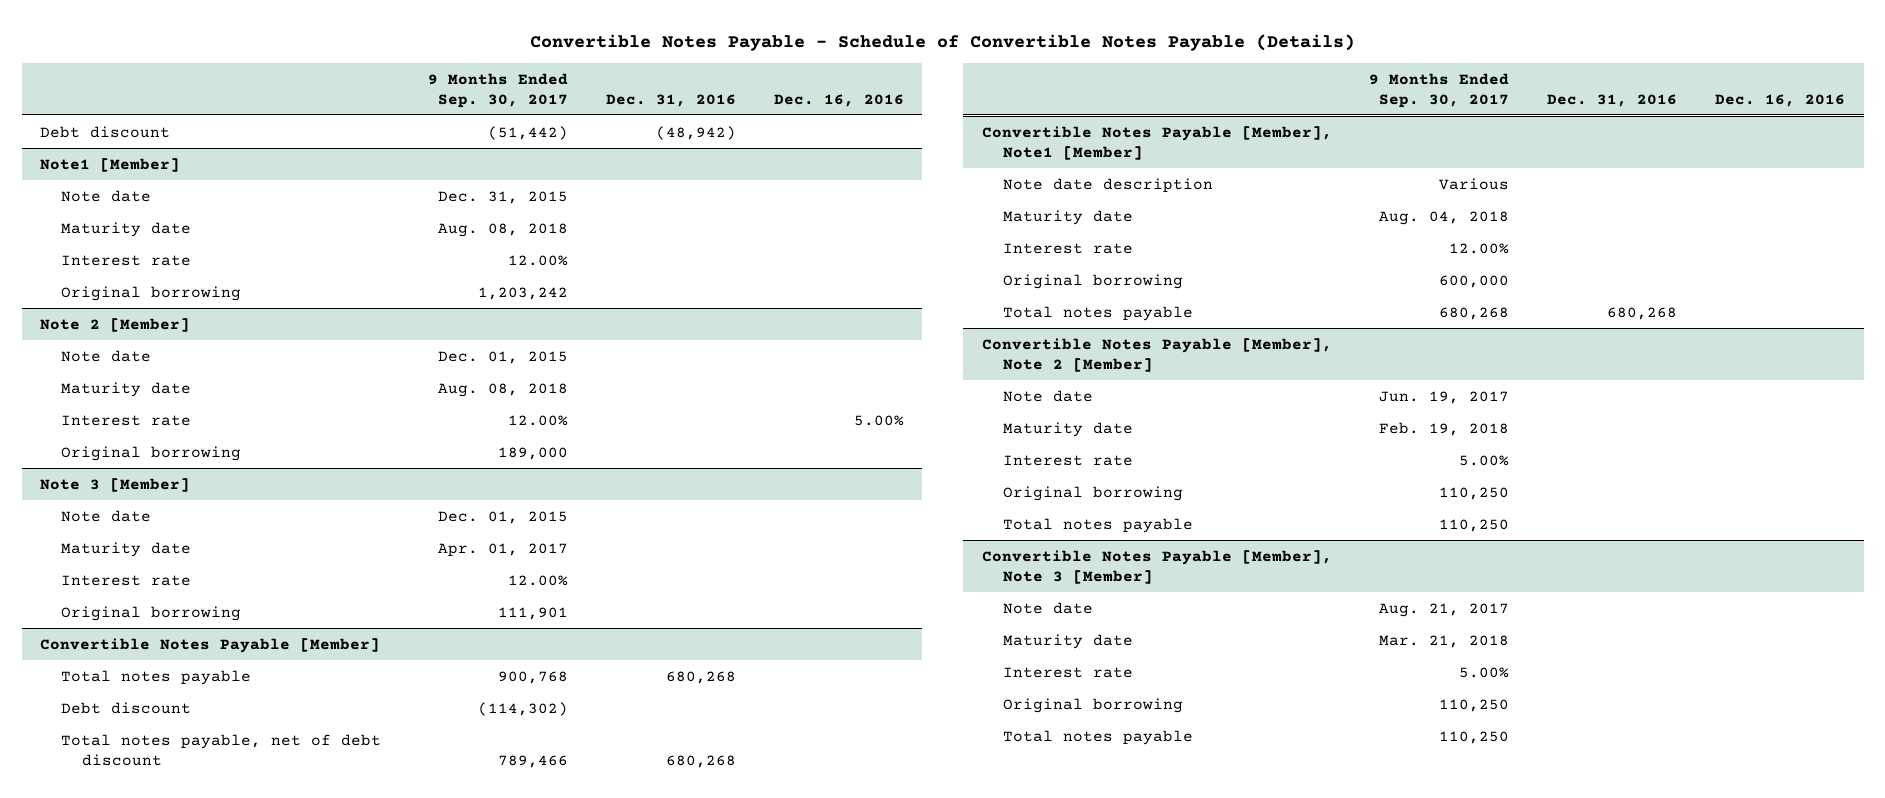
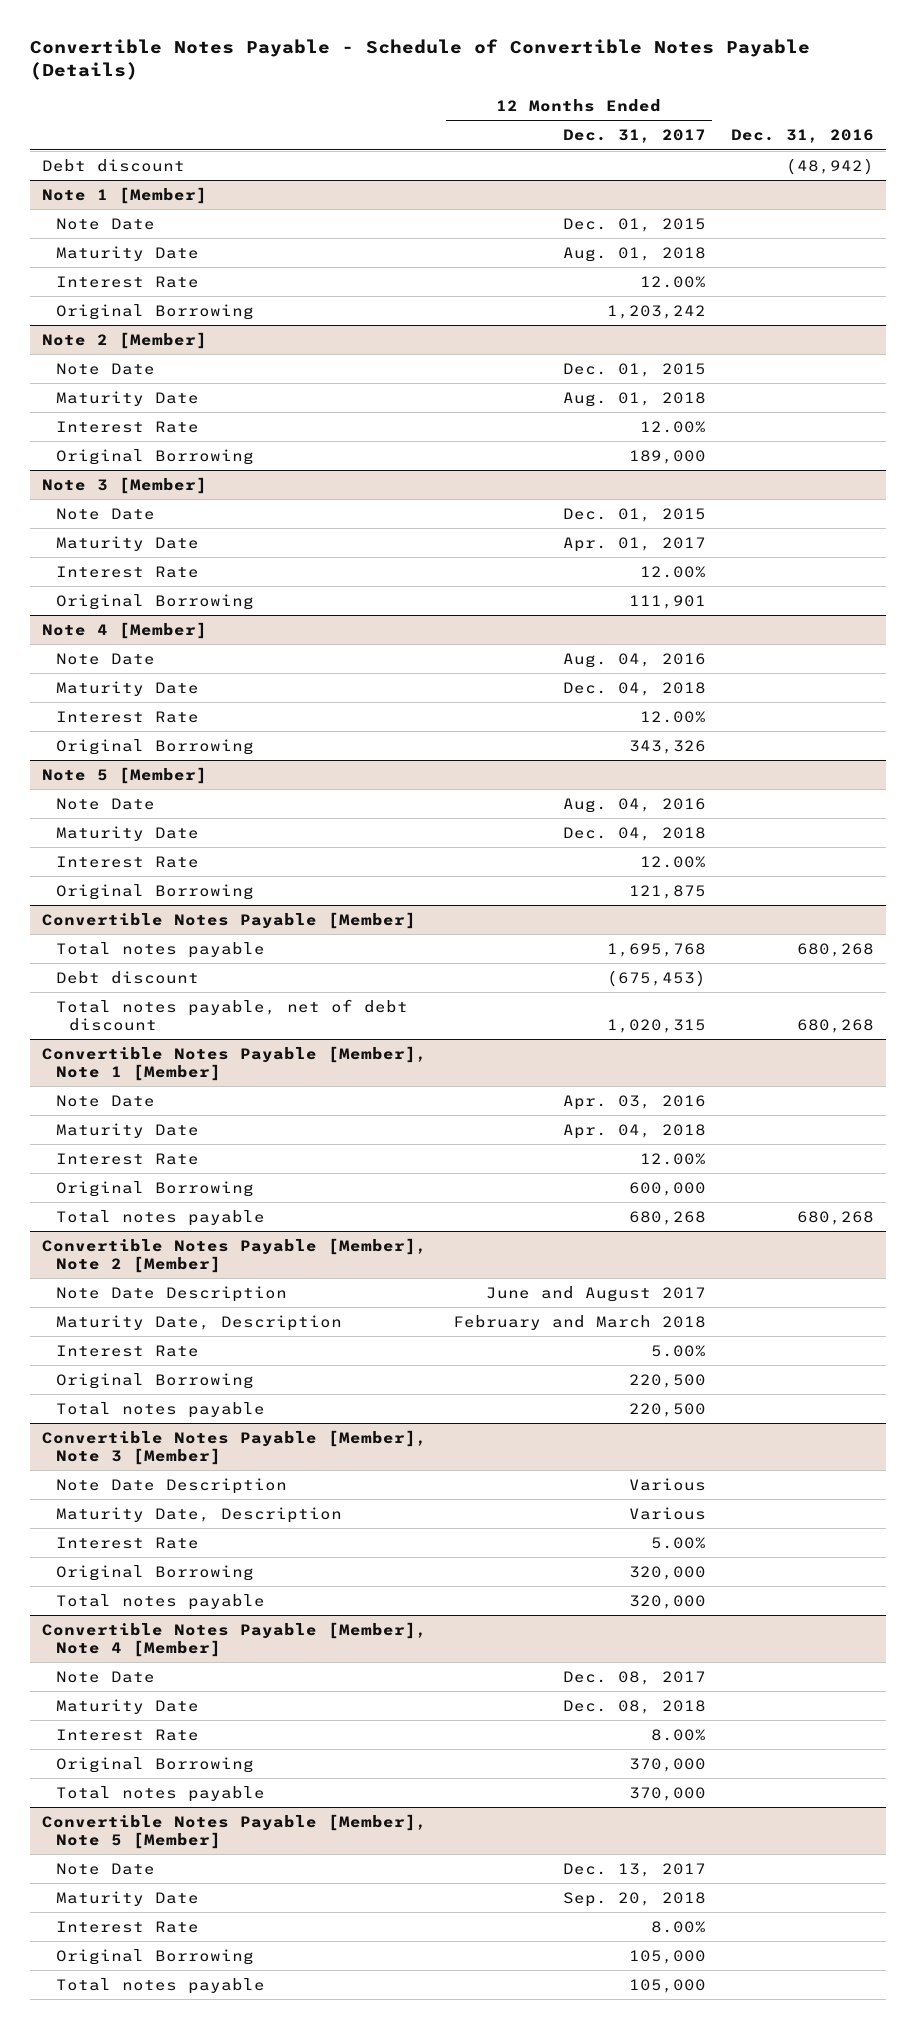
- | 9 Months Ended Sep. 30, 2017 | Dec. 31, 2016 | Dec. 16, 2016
+ | 12 Months Ended Dec. 31, 2017 | Dec. 31, 2016
- Note1 [Member]
- Note date | Dec. 31, 2015 | |
- Maturity date | Aug. 08, 2018 | |
- Interest rate | 12.00% | |
- Original borrowing | 1,203,242 | |
+ Note 1 [Member]
+ Note Date | Dec. 01, 2015 |
+ Maturity Date | Aug. 01, 2018 |
+ Interest Rate | 12.00% |
+ Original Borrowing | 1,203,242 |
@ Note 2 [Member]
- Note date | Dec. 01, 2015 | |
- Maturity date | Aug. 08, 2018 | |
- Interest rate | 12.00% | | 5.00%
- Original borrowing | 189,000 | |
+ Note Date | Dec. 01, 2015 |
+ Maturity Date | Aug. 01, 2018 |
+ Interest Rate | 12.00% |
+ Original Borrowing | 189,000 |
@ Note 3 [Member]
- Note date | Dec. 01, 2015 | |
- Maturity date | Apr. 01, 2017 | |
- Interest rate | 12.00% | |
- Original borrowing | 111,901 | |
+ Note Date | Dec. 01, 2015 |
+ Maturity Date | Apr. 01, 2017 |
+ Interest Rate | 12.00% |
+ Original Borrowing | 111,901 |
+ Note 4 [Member]
+ Note Date | Aug. 04, 2016 |
+ Maturity Date | Dec. 04, 2018 |
+ Interest Rate | 12.00% |
+ Original Borrowing | 343,326 |
+ Note 5 [Member]
+ Note Date | Aug. 04, 2016 |
+ Maturity Date | Dec. 04, 2018 |
+ Interest Rate | 12.00% |
+ Original Borrowing | 121,875 |
- Convertible Notes Payable [Member], Note1 [Member]
- Note date description | Various | |
- Maturity date | Aug. 04, 2018 | |
- Interest rate | 12.00% | |
- Original borrowing | 600,000 | |
+ Convertible Notes Payable [Member], Note 1 [Member]
+ Note Date | Apr. 03, 2016 |
+ Maturity Date | Apr. 04, 2018 |
+ Interest Rate | 12.00% |
+ Original Borrowing | 600,000 |
@ Convertible Notes Payable [Member], Note 2 [Member]
- Note date | Jun. 19, 2017 | |
- Maturity date | Feb. 19, 2018 | |
- Interest rate | 5.00% | |
- Original borrowing | 110,250 | |
+ Note Date Description | June and August 2017 |
+ Maturity Date, Description | February and March 2018 |
+ Interest Rate | 5.00% |
+ Original Borrowing | 220,500 |
@ Convertible Notes Payable [Member], Note 3 [Member]
- Note date | Aug. 21, 2017 | |
- Maturity date | Mar. 21, 2018 | |
- Interest rate | 5.00% | |
- Original borrowing | 110,250 | |
+ Note Date Description | Various |
+ Maturity Date, Description | Various |
+ Interest Rate | 5.00% |
+ Original Borrowing | 320,000 |
+ Convertible Notes Payable [Member], Note 4 [Member]
+ Note Date | Dec. 08, 2017 |
+ Maturity Date | Dec. 08, 2018 |
+ Interest Rate | 8.00% |
+ Original Borrowing | 370,000 |
+ Total notes payable | 370,000 |
+ Convertible Notes Payable [Member], Note 5 [Member]
+ Note Date | Dec. 13, 2017 |
+ Maturity Date | Sep. 20, 2018 |
+ Interest Rate | 8.00% |
+ Original Borrowing | 105,000 |
+ Total notes payable | 105,000 |

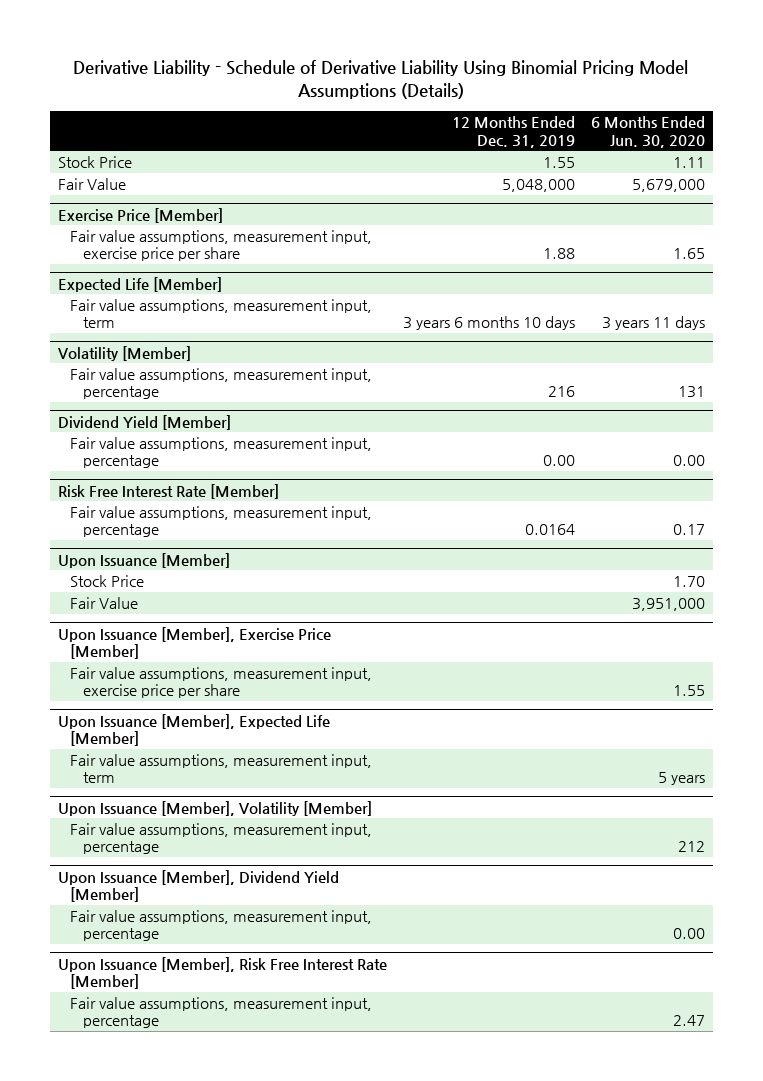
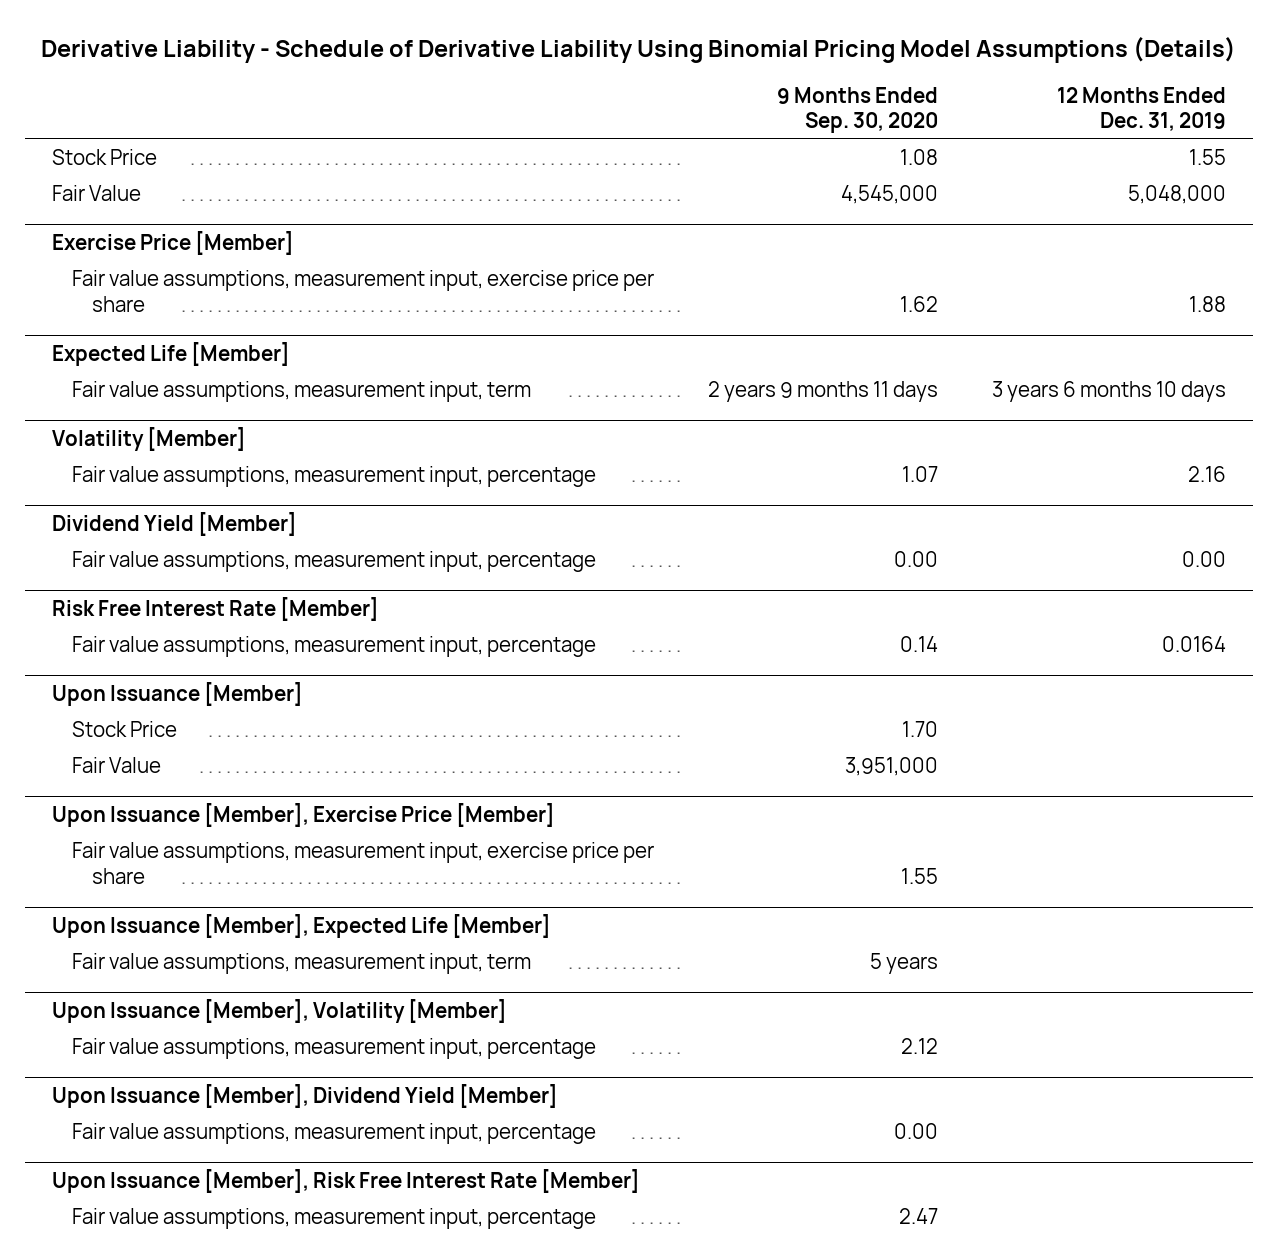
- | 12 Months Ended Dec. 31, 2019 | 6 Months Ended Jun. 30, 2020
+ | 9 Months Ended Sep. 30, 2020 | 12 Months Ended Dec. 31, 2019
@ Volatility [Member]
- Fair value assumptions, measurement input, percentage | 216 | 131
+ Fair value assumptions, measurement input, percentage | 1.07 | 2.16

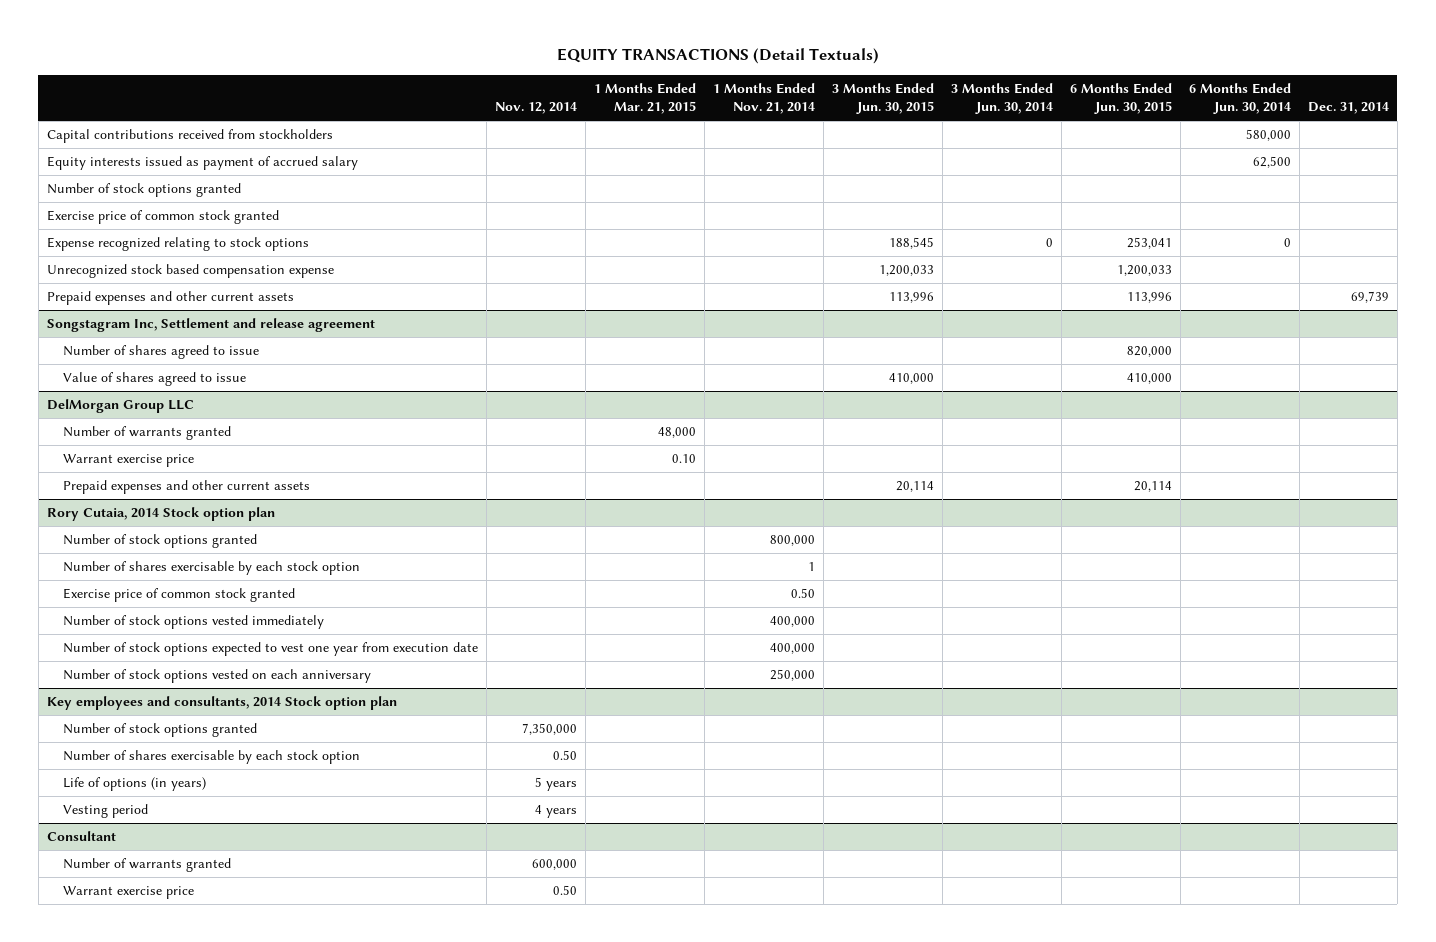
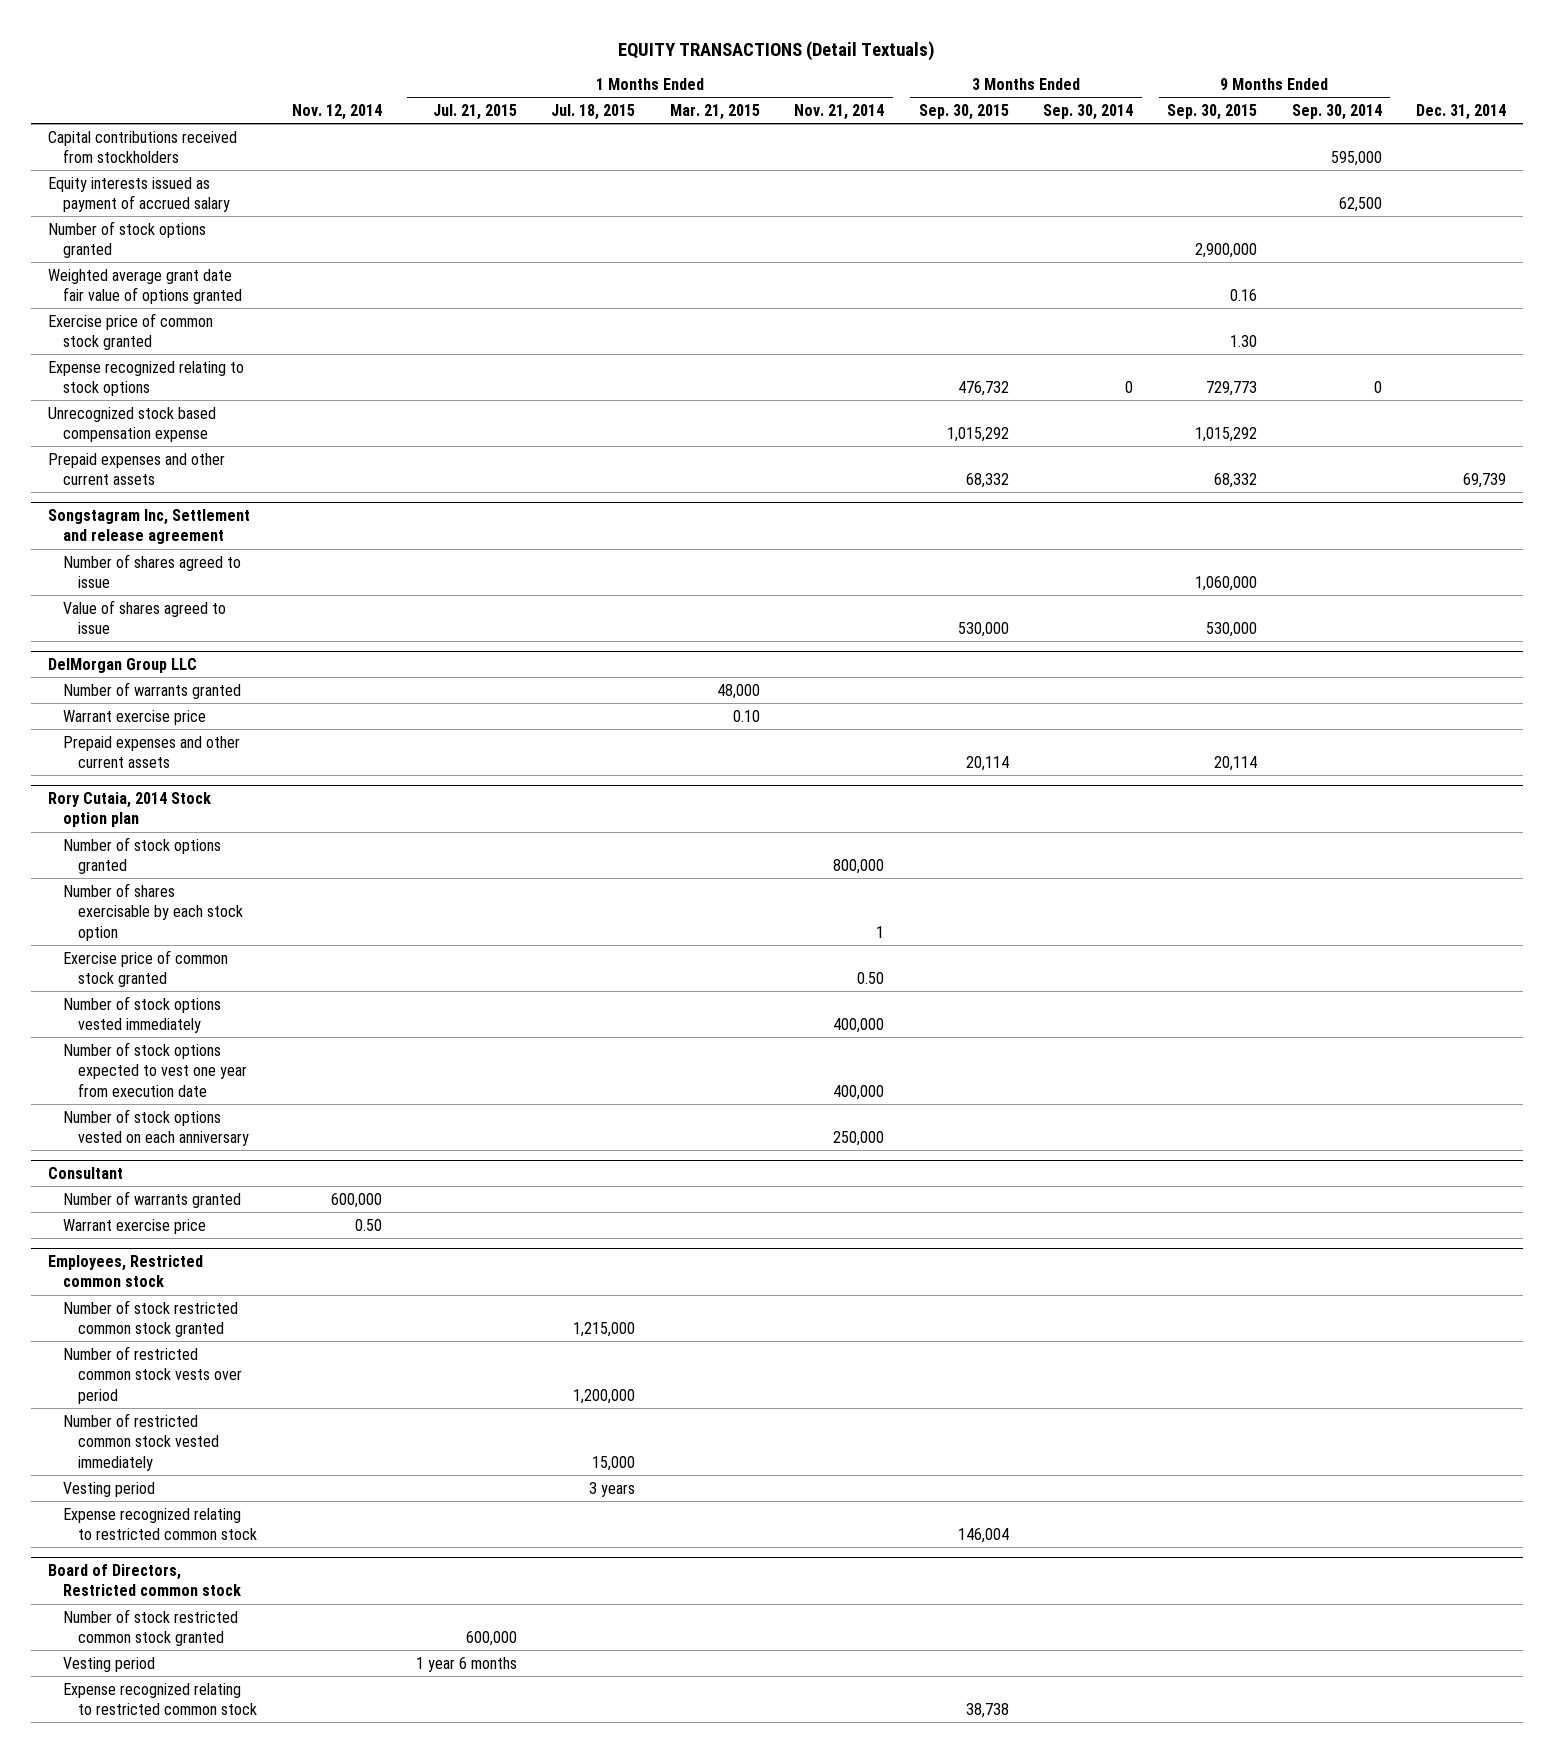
- | Nov. 12, 2014 | 1 Months Ended Mar. 21, 2015 | 1 Months Ended Nov. 21, 2014 | 3 Months Ended Jun. 30, 2015 | 3 Months Ended Jun. 30, 2014 | 6 Months Ended Jun. 30, 2015 | 6 Months Ended Jun. 30, 2014 | Dec. 31, 2014
+ | Nov. 12, 2014 | 1 Months Ended Jul. 21, 2015 | 1 Months Ended Jul. 18, 2015 | 1 Months Ended Mar. 21, 2015 | 1 Months Ended Nov. 21, 2014 | 3 Months Ended Sep. 30, 2015 | 3 Months Ended Sep. 30, 2014 | 9 Months Ended Sep. 30, 2015 | 9 Months Ended Sep. 30, 2014 | Dec. 31, 2014
+ Weighted average grant date fair value of options granted | | | | | | | | 0.16 | |
- Key employees and consultants, 2014 Stock option plan
- Number of stock options granted | 7,350,000 | | | | | | |
- Number of shares exercisable by each stock option | 0.50 | | | | | | |
- Life of options (in years) | 5 years | | | | | | |
- Vesting period | 4 years | | | | | | |
+ Employees, Restricted common stock
+ Number of stock restricted common stock granted | | | 1,215,000 | | | | | | |
+ Number of restricted common stock vests over period | | | 1,200,000 | | | | | | |
+ Number of restricted common stock vested immediately | | | 15,000 | | | | | | |
+ Vesting period | | | 3 years | | | | | | |
+ Expense recognized relating to restricted common stock | | | | | | 146,004 | | | |
+ Board of Directors, Restricted common stock
+ Number of stock restricted common stock granted | | 600,000 | | | | | | | |
+ Vesting period | | 1 year 6 months | | | | | | | |
+ Expense recognized relating to restricted common stock | | | | | | 38,738 | | | |

